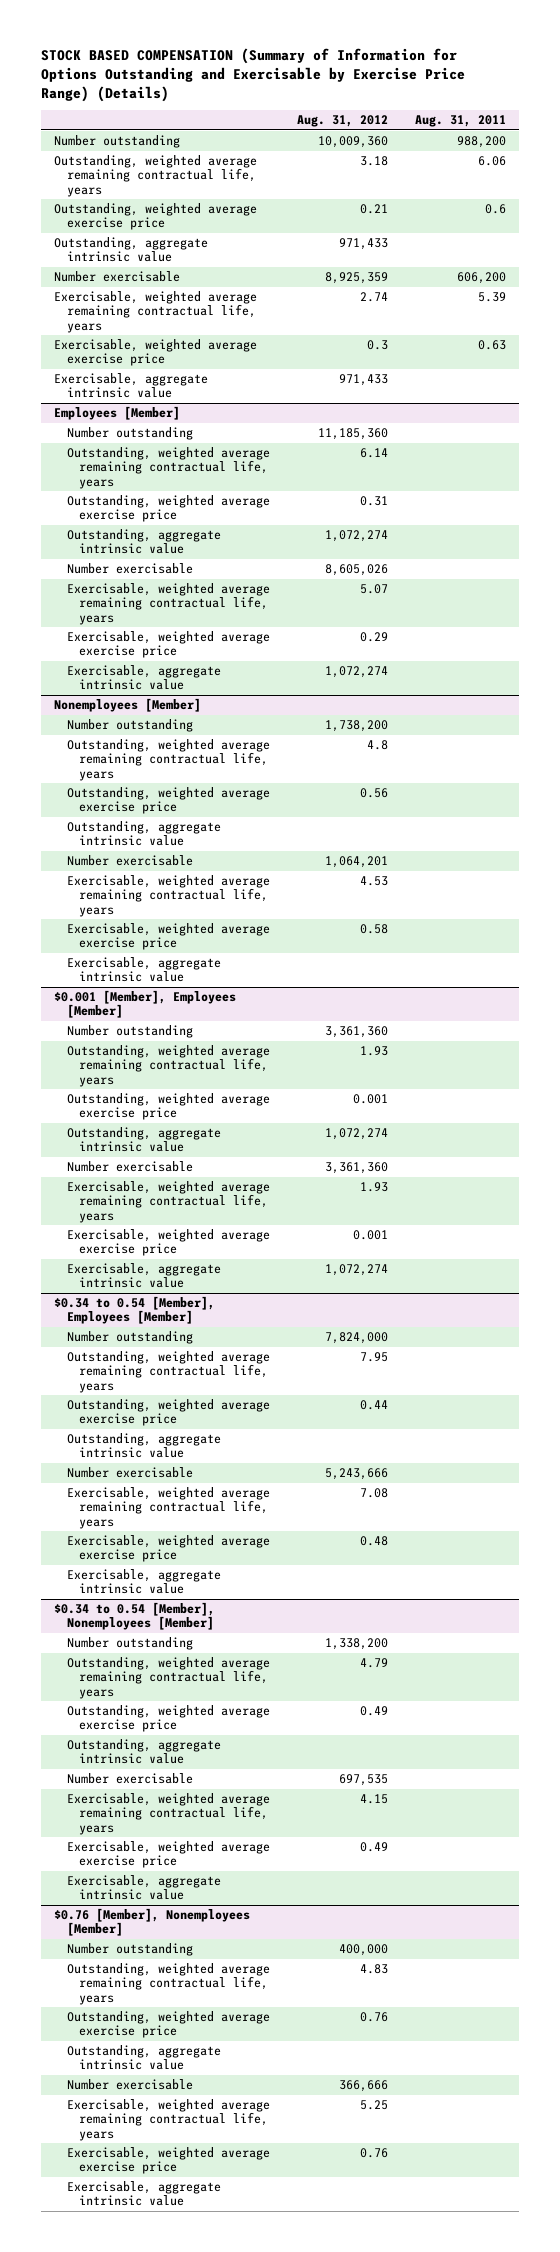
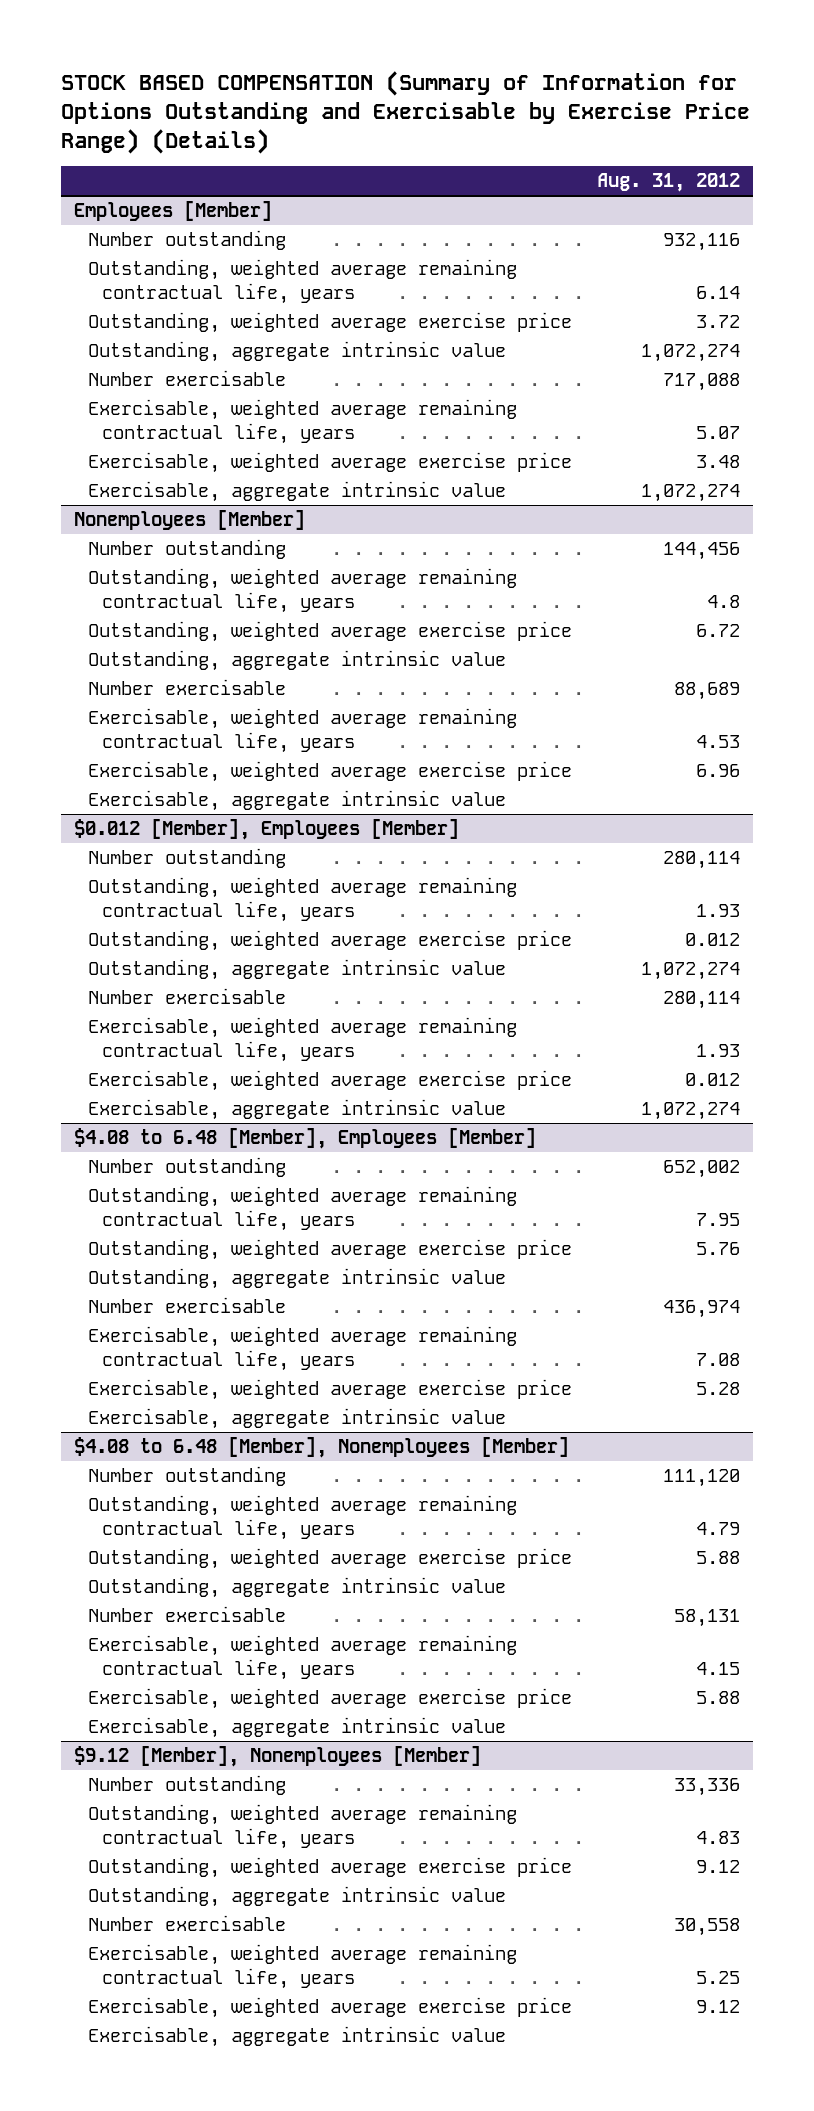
- | Aug. 31, 2012 | Aug. 31, 2011
+ | Aug. 31, 2012
- Number outstanding | 10,009,360 | 988,200
- Outstanding, weighted average remaining contractual life, years | 3.18 | 6.06
- Outstanding, weighted average exercise price | 0.21 | 0.6
- Outstanding, aggregate intrinsic value | 971,433 |
- Number exercisable | 8,925,359 | 606,200
- Exercisable, weighted average remaining contractual life, years | 2.74 | 5.39
- Exercisable, weighted average exercise price | 0.3 | 0.63
- Exercisable, aggregate intrinsic value | 971,433 |
@ Employees [Member]
- Number outstanding | 11,185,360 |
+ Number outstanding | 932,116
- Outstanding, weighted average exercise price | 0.31 |
+ Outstanding, weighted average exercise price | 3.72
- Number exercisable | 8,605,026 |
+ Number exercisable | 717,088
- Exercisable, weighted average exercise price | 0.29 |
+ Exercisable, weighted average exercise price | 3.48
@ Nonemployees [Member]
- Number outstanding | 1,738,200 |
+ Number outstanding | 144,456
- Outstanding, weighted average exercise price | 0.56 |
+ Outstanding, weighted average exercise price | 6.72
- Number exercisable | 1,064,201 |
+ Number exercisable | 88,689
- Exercisable, weighted average exercise price | 0.58 |
+ Exercisable, weighted average exercise price | 6.96
- $0.001 [Member], Employees [Member]
- Number outstanding | 3,361,360 |
+ $0.012 [Member], Employees [Member]
+ Number outstanding | 280,114
- Outstanding, weighted average exercise price | 0.001 |
+ Outstanding, weighted average exercise price | 0.012
- Number exercisable | 3,361,360 |
+ Number exercisable | 280,114
- Exercisable, weighted average exercise price | 0.001 |
+ Exercisable, weighted average exercise price | 0.012
- $0.34 to 0.54 [Member], Employees [Member]
- Number outstanding | 7,824,000 |
+ $4.08 to 6.48 [Member], Employees [Member]
+ Number outstanding | 652,002
- Outstanding, weighted average exercise price | 0.44 |
+ Outstanding, weighted average exercise price | 5.76
- Number exercisable | 5,243,666 |
+ Number exercisable | 436,974
- Exercisable, weighted average exercise price | 0.48 |
+ Exercisable, weighted average exercise price | 5.28
- $0.34 to 0.54 [Member], Nonemployees [Member]
- Number outstanding | 1,338,200 |
+ $4.08 to 6.48 [Member], Nonemployees [Member]
+ Number outstanding | 111,120
- Outstanding, weighted average exercise price | 0.49 |
+ Outstanding, weighted average exercise price | 5.88
- Number exercisable | 697,535 |
+ Number exercisable | 58,131
- Exercisable, weighted average exercise price | 0.49 |
+ Exercisable, weighted average exercise price | 5.88
- $0.76 [Member], Nonemployees [Member]
- Number outstanding | 400,000 |
+ $9.12 [Member], Nonemployees [Member]
+ Number outstanding | 33,336
- Outstanding, weighted average exercise price | 0.76 |
+ Outstanding, weighted average exercise price | 9.12
- Number exercisable | 366,666 |
+ Number exercisable | 30,558
- Exercisable, weighted average exercise price | 0.76 |
+ Exercisable, weighted average exercise price | 9.12

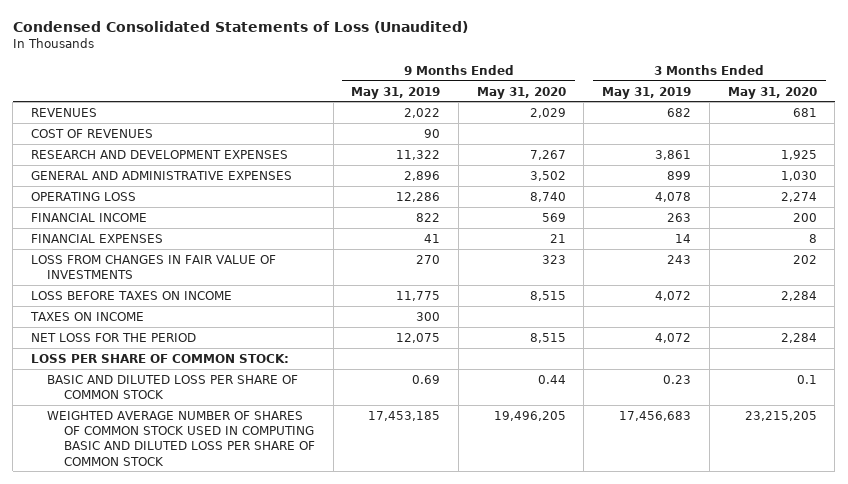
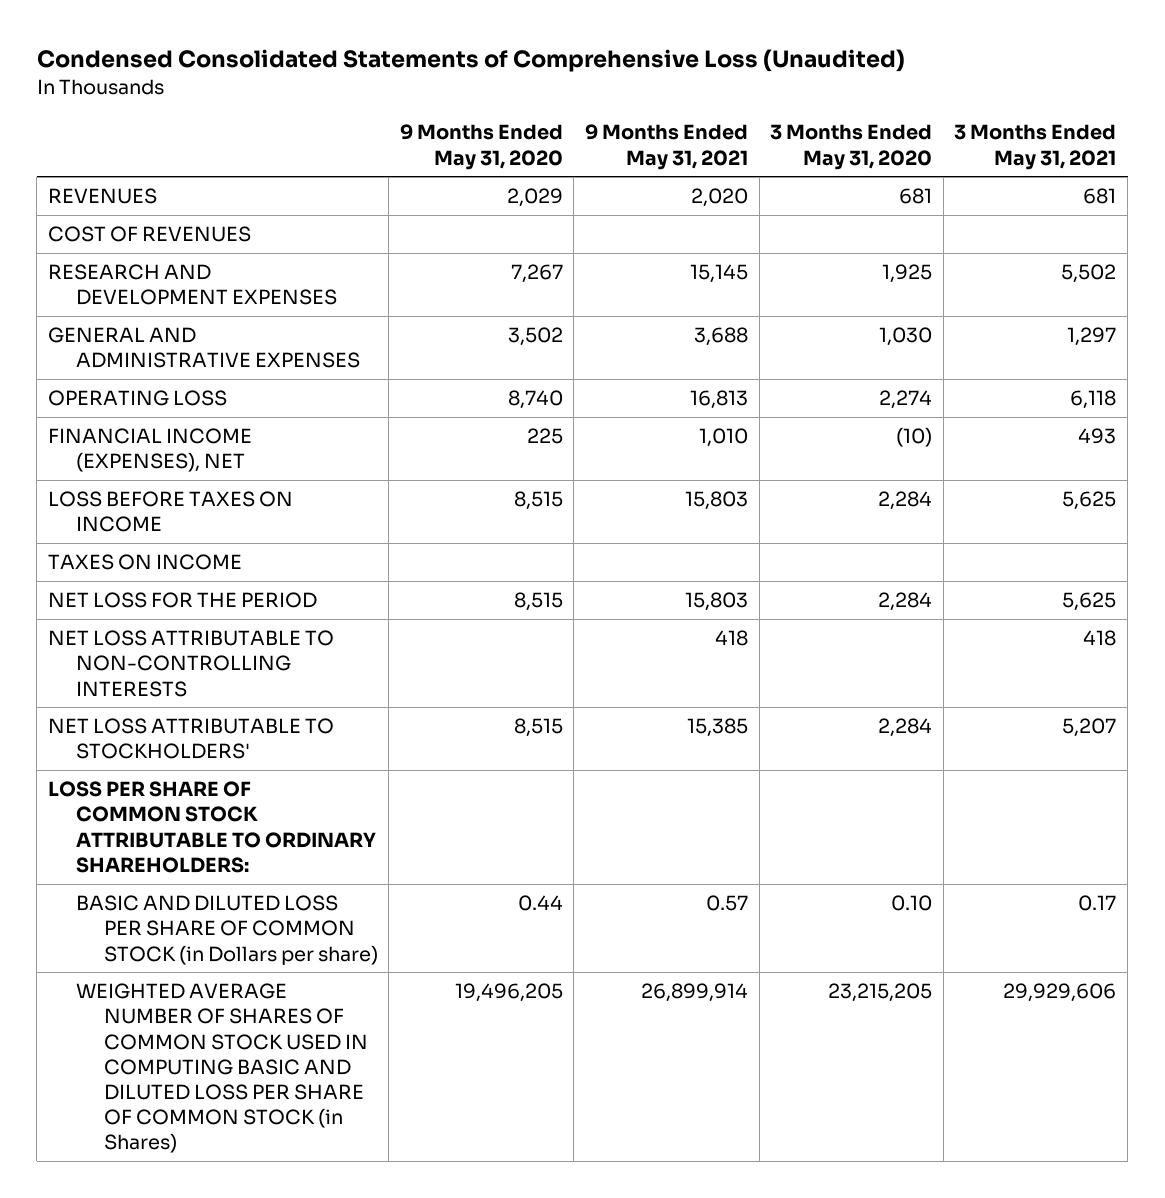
- Condensed Consolidated Statements of Loss (Unaudited)
+ Condensed Consolidated Statements of Comprehensive Loss (Unaudited)
- | 9 Months Ended May 31, 2019 | 9 Months Ended May 31, 2020 | 3 Months Ended May 31, 2019 | 3 Months Ended May 31, 2020
+ | 9 Months Ended May 31, 2020 | 9 Months Ended May 31, 2021 | 3 Months Ended May 31, 2020 | 3 Months Ended May 31, 2021
- FINANCIAL INCOME | 822 | 569 | 263 | 200
- FINANCIAL EXPENSES | 41 | 21 | 14 | 8
- LOSS FROM CHANGES IN FAIR VALUE OF INVESTMENTS | 270 | 323 | 243 | 202
+ FINANCIAL INCOME (EXPENSES), NET | 225 | 1,010 | (10) | 493
- LOSS PER SHARE OF COMMON STOCK:
- BASIC AND DILUTED LOSS PER SHARE OF COMMON STOCK | 0.69 | 0.44 | 0.23 | 0.1
- WEIGHTED AVERAGE NUMBER OF SHARES OF COMMON STOCK USED IN COMPUTING BASIC AND DILUTED LOSS PER SHARE OF COMMON STOCK | 17,453,185 | 19,496,205 | 17,456,683 | 23,215,205
+ NET LOSS ATTRIBUTABLE TO NON-CONTROLLING INTERESTS | | 418 | | 418
+ NET LOSS ATTRIBUTABLE TO STOCKHOLDERS' | 8,515 | 15,385 | 2,284 | 5,207
+ LOSS PER SHARE OF COMMON STOCK ATTRIBUTABLE TO ORDINARY SHAREHOLDERS:
+ BASIC AND DILUTED LOSS PER SHARE OF COMMON STOCK (in Dollars per share) | 0.44 | 0.57 | 0.10 | 0.17
+ WEIGHTED AVERAGE NUMBER OF SHARES OF COMMON STOCK USED IN COMPUTING BASIC AND DILUTED LOSS PER SHARE OF COMMON STOCK (in Shares) | 19,496,205 | 26,899,914 | 23,215,205 | 29,929,606

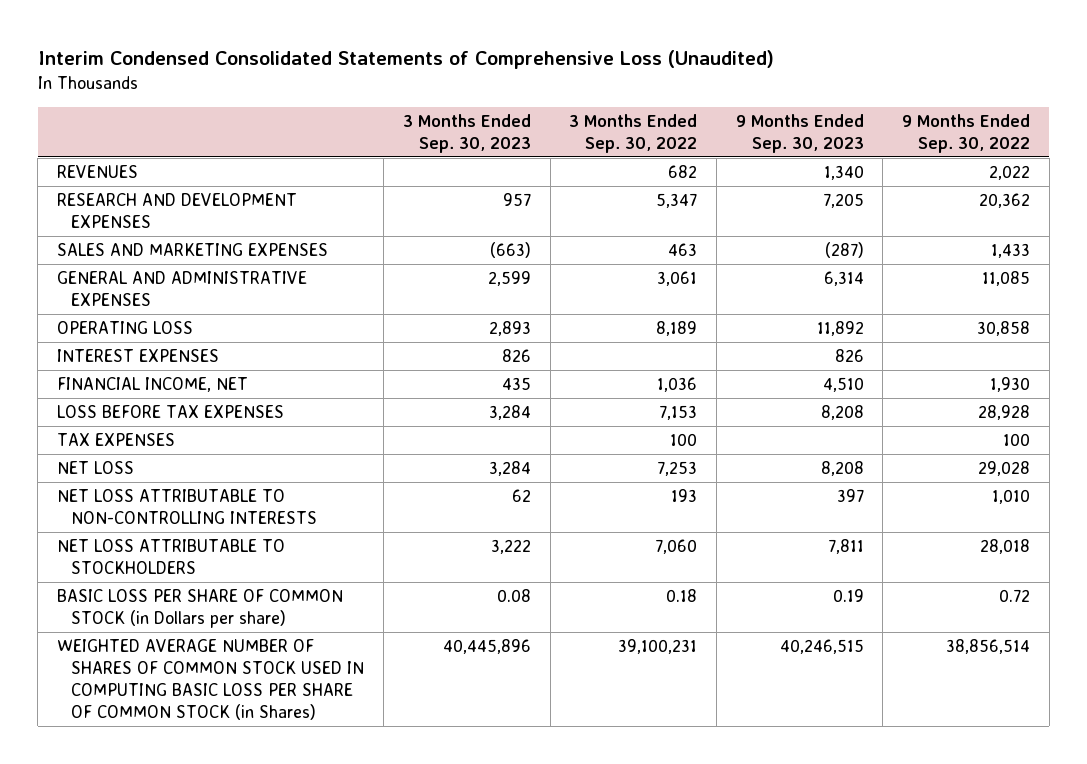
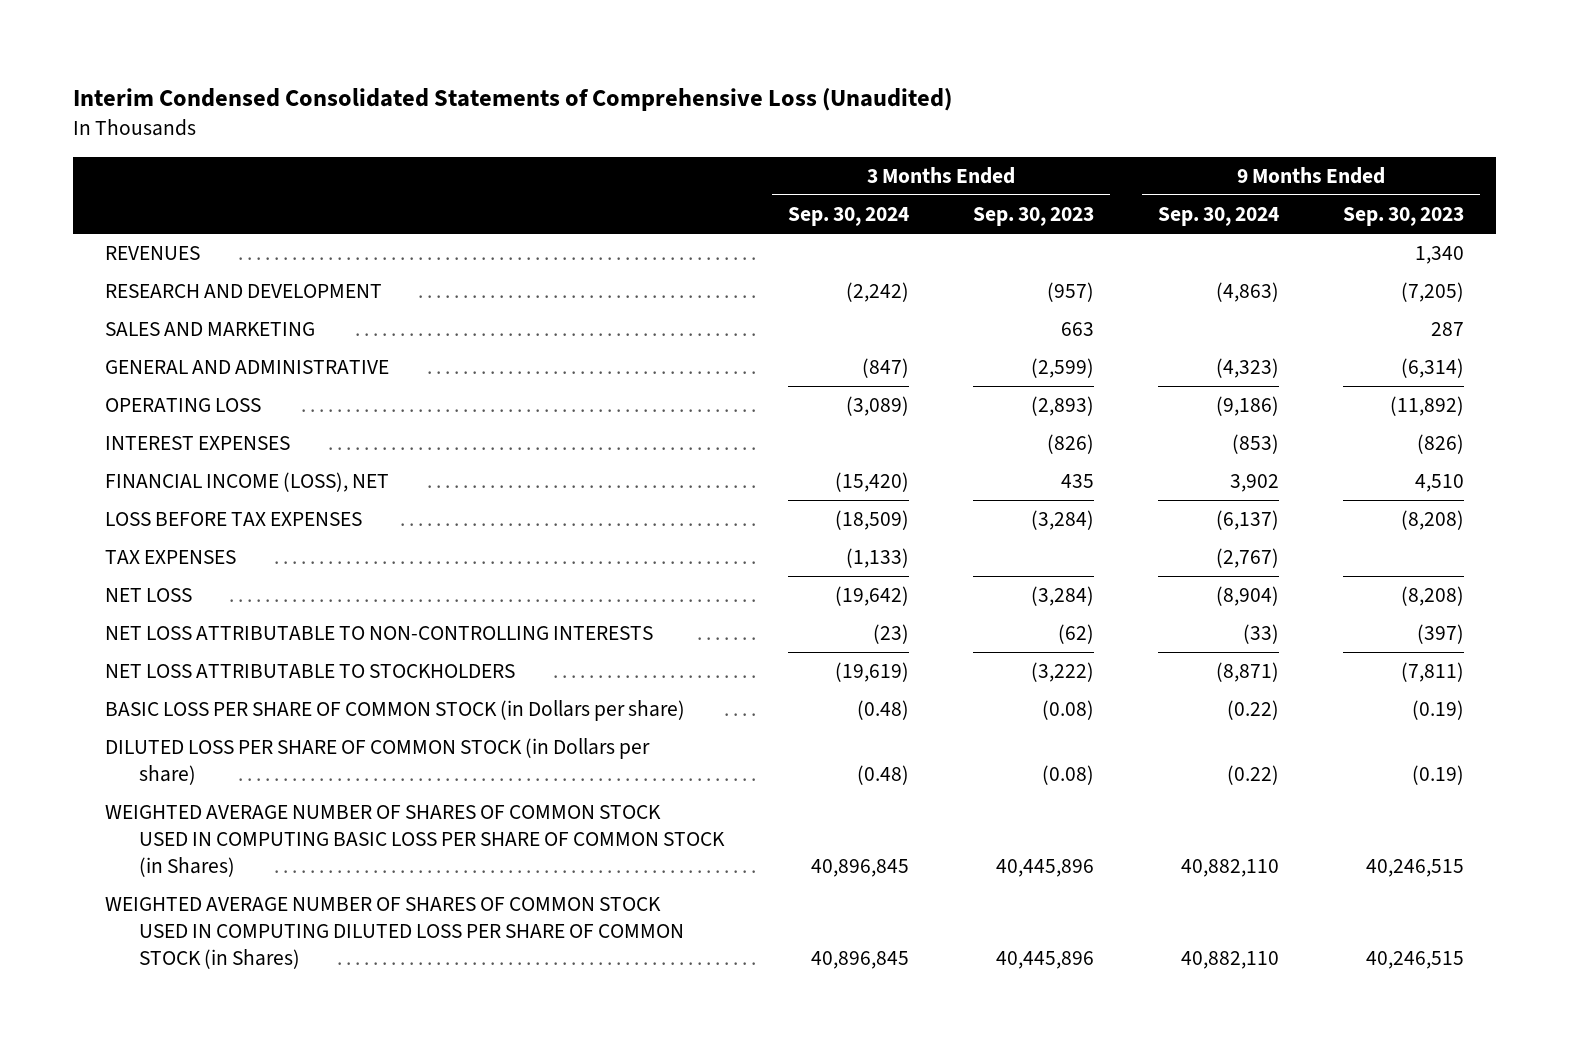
- | 3 Months Ended Sep. 30, 2023 | 3 Months Ended Sep. 30, 2022 | 9 Months Ended Sep. 30, 2023 | 9 Months Ended Sep. 30, 2022
+ | 3 Months Ended Sep. 30, 2024 | 3 Months Ended Sep. 30, 2023 | 9 Months Ended Sep. 30, 2024 | 9 Months Ended Sep. 30, 2023
- RESEARCH AND DEVELOPMENT EXPENSES | 957 | 5,347 | 7,205 | 20,362
- SALES AND MARKETING EXPENSES | (663) | 463 | (287) | 1,433
- GENERAL AND ADMINISTRATIVE EXPENSES | 2,599 | 3,061 | 6,314 | 11,085
- OPERATING LOSS | 2,893 | 8,189 | 11,892 | 30,858
- INTEREST EXPENSES | 826 | | 826 |
- FINANCIAL INCOME, NET | 435 | 1,036 | 4,510 | 1,930
- LOSS BEFORE TAX EXPENSES | 3,284 | 7,153 | 8,208 | 28,928
+ RESEARCH AND DEVELOPMENT | (2,242) | (957) | (4,863) | (7,205)
+ SALES AND MARKETING | | 663 | | 287
+ GENERAL AND ADMINISTRATIVE | (847) | (2,599) | (4,323) | (6,314)
+ OPERATING LOSS | (3,089) | (2,893) | (9,186) | (11,892)
+ INTEREST EXPENSES | | (826) | (853) | (826)
+ FINANCIAL INCOME (LOSS), NET | (15,420) | 435 | 3,902 | 4,510
+ LOSS BEFORE TAX EXPENSES | (18,509) | (3,284) | (6,137) | (8,208)
- NET LOSS | 3,284 | 7,253 | 8,208 | 29,028
- NET LOSS ATTRIBUTABLE TO NON-CONTROLLING INTERESTS | 62 | 193 | 397 | 1,010
- NET LOSS ATTRIBUTABLE TO STOCKHOLDERS | 3,222 | 7,060 | 7,811 | 28,018
- BASIC LOSS PER SHARE OF COMMON STOCK (in Dollars per share) | 0.08 | 0.18 | 0.19 | 0.72
+ NET LOSS | (19,642) | (3,284) | (8,904) | (8,208)
+ NET LOSS ATTRIBUTABLE TO NON-CONTROLLING INTERESTS | (23) | (62) | (33) | (397)
+ NET LOSS ATTRIBUTABLE TO STOCKHOLDERS | (19,619) | (3,222) | (8,871) | (7,811)
+ BASIC LOSS PER SHARE OF COMMON STOCK (in Dollars per share) | (0.48) | (0.08) | (0.22) | (0.19)
+ DILUTED LOSS PER SHARE OF COMMON STOCK (in Dollars per share) | (0.48) | (0.08) | (0.22) | (0.19)
+ WEIGHTED AVERAGE NUMBER OF SHARES OF COMMON STOCK USED IN COMPUTING DILUTED LOSS PER SHARE OF COMMON STOCK (in Shares) | 40,896,845 | 40,445,896 | 40,882,110 | 40,246,515

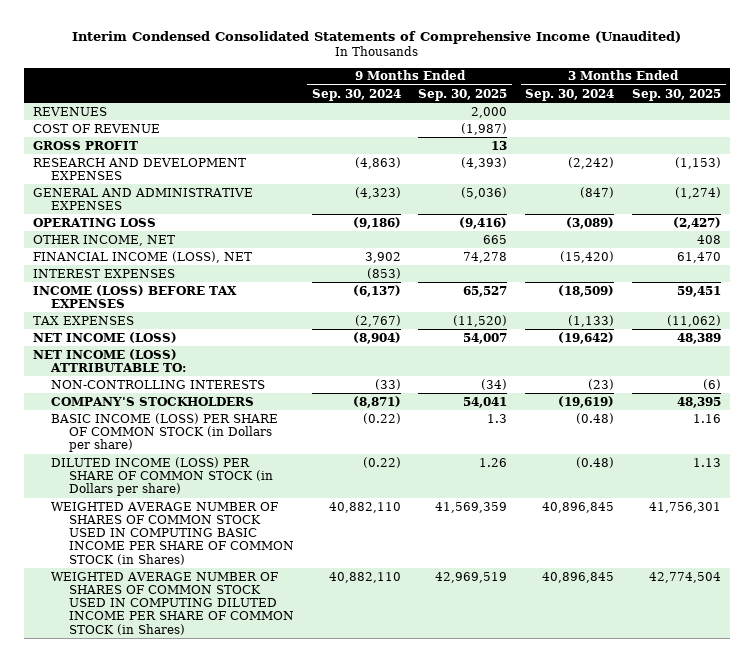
- Interim Condensed Consolidated Statements of Comprehensive Loss (Unaudited)
+ Interim Condensed Consolidated Statements of Comprehensive Income (Unaudited)
- | 3 Months Ended Sep. 30, 2024 | 3 Months Ended Sep. 30, 2023 | 9 Months Ended Sep. 30, 2024 | 9 Months Ended Sep. 30, 2023
+ | 9 Months Ended Sep. 30, 2024 | 9 Months Ended Sep. 30, 2025 | 3 Months Ended Sep. 30, 2024 | 3 Months Ended Sep. 30, 2025
- RESEARCH AND DEVELOPMENT | (2,242) | (957) | (4,863) | (7,205)
- SALES AND MARKETING | | 663 | | 287
- GENERAL AND ADMINISTRATIVE | (847) | (2,599) | (4,323) | (6,314)
+ COST OF REVENUE | | (1,987) | |
+ GROSS PROFIT | | 13 | |
+ RESEARCH AND DEVELOPMENT EXPENSES | (4,863) | (4,393) | (2,242) | (1,153)
+ GENERAL AND ADMINISTRATIVE EXPENSES | (4,323) | (5,036) | (847) | (1,274)
+ OTHER INCOME, NET | | 665 | | 408
- LOSS BEFORE TAX EXPENSES | (18,509) | (3,284) | (6,137) | (8,208)
moved down: INTEREST EXPENSES | (853) | | |
+ INCOME (LOSS) BEFORE TAX EXPENSES | (6,137) | 65,527 | (18,509) | 59,451
- NET LOSS | (19,642) | (3,284) | (8,904) | (8,208)
- NET LOSS ATTRIBUTABLE TO NON-CONTROLLING INTERESTS | (23) | (62) | (33) | (397)
- NET LOSS ATTRIBUTABLE TO STOCKHOLDERS | (19,619) | (3,222) | (8,871) | (7,811)
- BASIC LOSS PER SHARE OF COMMON STOCK (in Dollars per share) | (0.48) | (0.08) | (0.22) | (0.19)
- DILUTED LOSS PER SHARE OF COMMON STOCK (in Dollars per share) | (0.48) | (0.08) | (0.22) | (0.19)
- WEIGHTED AVERAGE NUMBER OF SHARES OF COMMON STOCK USED IN COMPUTING BASIC LOSS PER SHARE OF COMMON STOCK (in Shares) | 40,896,845 | 40,445,896 | 40,882,110 | 40,246,515
- WEIGHTED AVERAGE NUMBER OF SHARES OF COMMON STOCK USED IN COMPUTING DILUTED LOSS PER SHARE OF COMMON STOCK (in Shares) | 40,896,845 | 40,445,896 | 40,882,110 | 40,246,515
+ NET INCOME (LOSS) | (8,904) | 54,007 | (19,642) | 48,389
+ NET INCOME (LOSS) ATTRIBUTABLE TO:
+ NON-CONTROLLING INTERESTS | (33) | (34) | (23) | (6)
+ COMPANY'S STOCKHOLDERS | (8,871) | 54,041 | (19,619) | 48,395
+ BASIC INCOME (LOSS) PER SHARE OF COMMON STOCK (in Dollars per share) | (0.22) | 1.3 | (0.48) | 1.16
+ DILUTED INCOME (LOSS) PER SHARE OF COMMON STOCK (in Dollars per share) | (0.22) | 1.26 | (0.48) | 1.13
+ WEIGHTED AVERAGE NUMBER OF SHARES OF COMMON STOCK USED IN COMPUTING BASIC INCOME PER SHARE OF COMMON STOCK (in Shares) | 40,882,110 | 41,569,359 | 40,896,845 | 41,756,301
+ WEIGHTED AVERAGE NUMBER OF SHARES OF COMMON STOCK USED IN COMPUTING DILUTED INCOME PER SHARE OF COMMON STOCK (in Shares) | 40,882,110 | 42,969,519 | 40,896,845 | 42,774,504

